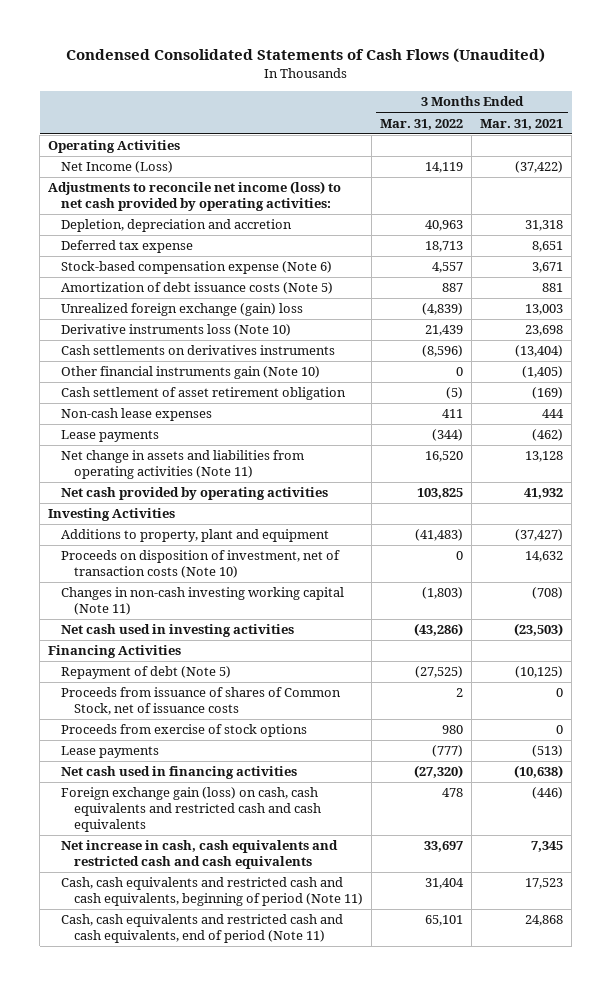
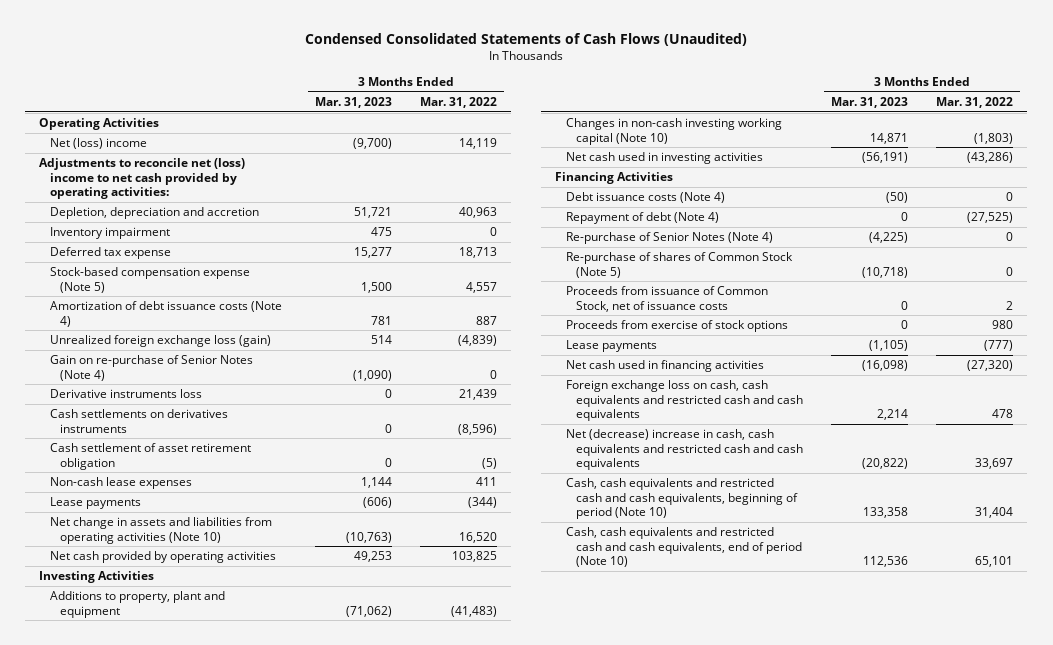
- | 3 Months Ended Mar. 31, 2022 | 3 Months Ended Mar. 31, 2021
+ | 3 Months Ended Mar. 31, 2023 | 3 Months Ended Mar. 31, 2022
- Net Income (Loss) | 14,119 | (37,422)
- Adjustments to reconcile net income (loss) to net cash provided by operating activities:
+ Net (loss) income | (9,700) | 14,119
+ Adjustments to reconcile net (loss) income to net cash provided by operating activities:
+ Inventory impairment | 475 | 0
- Stock-based compensation expense (Note 6) | 4,557 | 3,671
- Amortization of debt issuance costs (Note 5) | 887 | 881
- Unrealized foreign exchange (gain) loss | (4,839) | 13,003
- Derivative instruments loss (Note 10) | 21,439 | 23,698
+ Stock-based compensation expense (Note 5) | 1,500 | 4,557
+ Amortization of debt issuance costs (Note 4) | 781 | 887
+ Unrealized foreign exchange loss (gain) | 514 | (4,839)
+ Gain on re-purchase of Senior Notes (Note 4) | (1,090) | 0
+ Derivative instruments loss | 0 | 21,439
- Other financial instruments gain (Note 10) | 0 | (1,405)
- Net change in assets and liabilities from operating activities (Note 11) | 16,520 | 13,128
+ Net change in assets and liabilities from operating activities (Note 10) | (10,763) | 16,520
- Proceeds on disposition of investment, net of transaction costs (Note 10) | 0 | 14,632
- Changes in non-cash investing working capital (Note 11) | (1,803) | (708)
+ Changes in non-cash investing working capital (Note 10) | 14,871 | (1,803)
- Repayment of debt (Note 5) | (27,525) | (10,125)
- Proceeds from issuance of shares of Common Stock, net of issuance costs | 2 | 0
+ Debt issuance costs (Note 4) | (50) | 0
+ Repayment of debt (Note 4) | 0 | (27,525)
+ Re-purchase of Senior Notes (Note 4) | (4,225) | 0
+ Re-purchase of shares of Common Stock (Note 5) | (10,718) | 0
+ Proceeds from issuance of Common Stock, net of issuance costs | 0 | 2
- Foreign exchange gain (loss) on cash, cash equivalents and restricted cash and cash equivalents | 478 | (446)
- Net increase in cash, cash equivalents and restricted cash and cash equivalents | 33,697 | 7,345
- Cash, cash equivalents and restricted cash and cash equivalents, beginning of period (Note 11) | 31,404 | 17,523
- Cash, cash equivalents and restricted cash and cash equivalents, end of period (Note 11) | 65,101 | 24,868
+ Foreign exchange loss on cash, cash equivalents and restricted cash and cash equivalents | 2,214 | 478
+ Net (decrease) increase in cash, cash equivalents and restricted cash and cash equivalents | (20,822) | 33,697
+ Cash, cash equivalents and restricted cash and cash equivalents, beginning of period (Note 10) | 133,358 | 31,404
+ Cash, cash equivalents and restricted cash and cash equivalents, end of period (Note 10) | 112,536 | 65,101

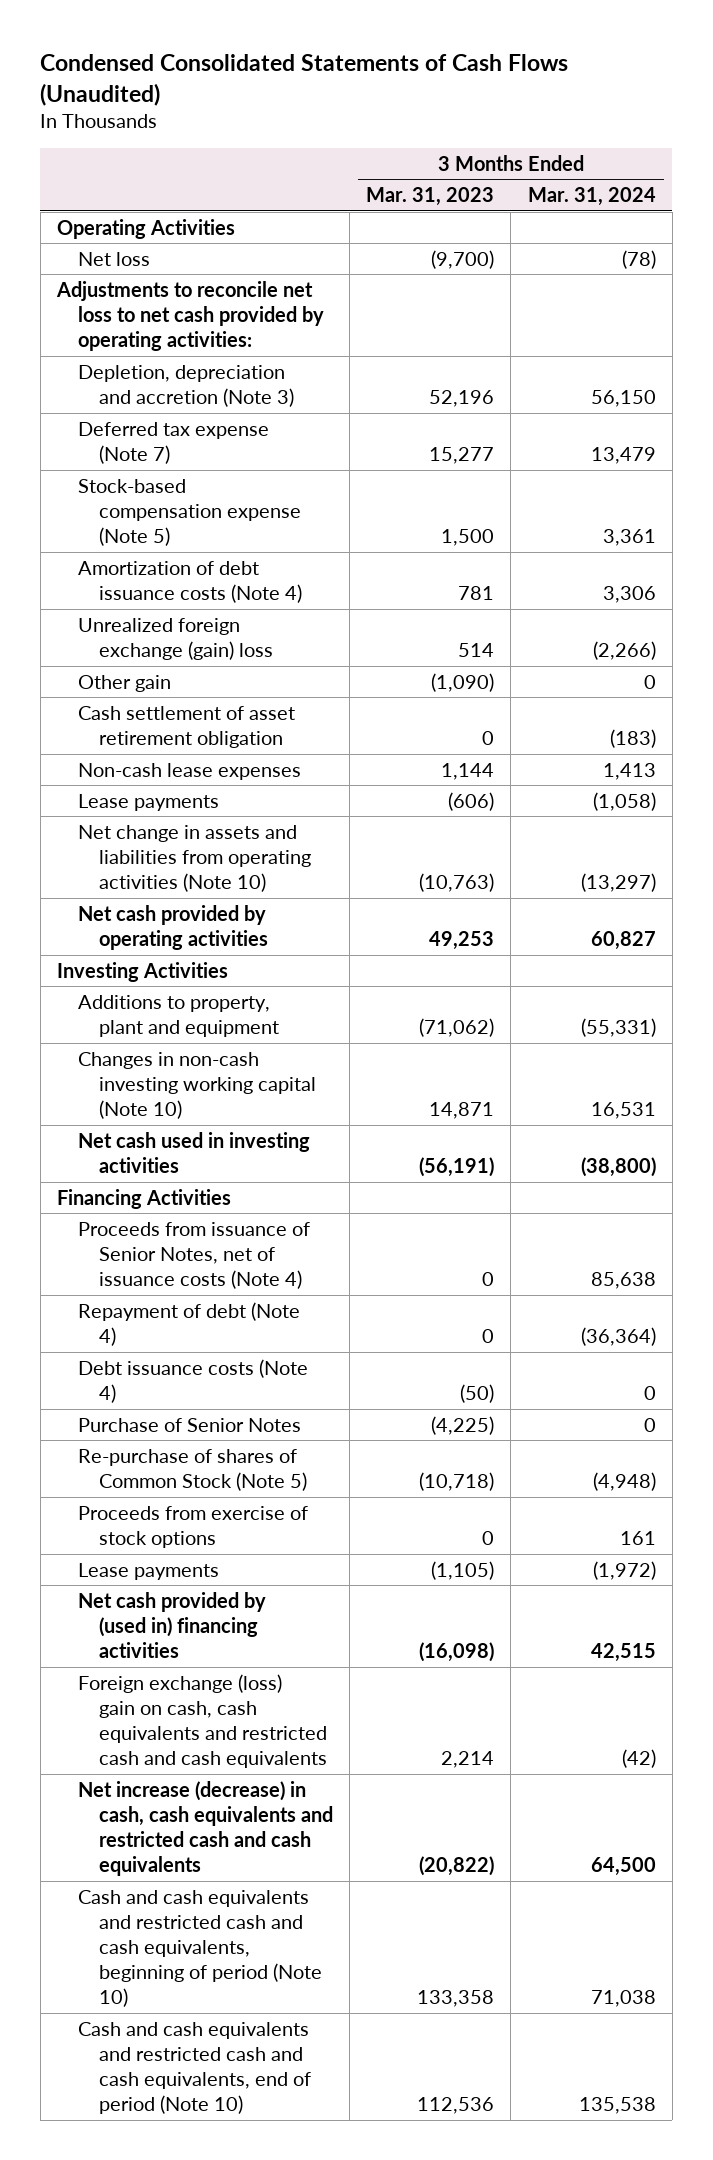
- | 3 Months Ended Mar. 31, 2023 | 3 Months Ended Mar. 31, 2022
+ | 3 Months Ended Mar. 31, 2023 | 3 Months Ended Mar. 31, 2024
- Net (loss) income | (9,700) | 14,119
- Adjustments to reconcile net (loss) income to net cash provided by operating activities:
- Depletion, depreciation and accretion | 51,721 | 40,963
- Inventory impairment | 475 | 0
- Deferred tax expense | 15,277 | 18,713
+ Net loss | (9,700) | (78)
+ Adjustments to reconcile net loss to net cash provided by operating activities:
+ Depletion, depreciation and accretion (Note 3) | 52,196 | 56,150
+ Deferred tax expense (Note 7) | 15,277 | 13,479
- Unrealized foreign exchange loss (gain) | 514 | (4,839)
- Gain on re-purchase of Senior Notes (Note 4) | (1,090) | 0
- Derivative instruments loss | 0 | 21,439
- Cash settlements on derivatives instruments | 0 | (8,596)
+ Unrealized foreign exchange (gain) loss | 514 | (2,266)
+ Other gain | (1,090) | 0
+ Proceeds from issuance of Senior Notes, net of issuance costs (Note 4) | 0 | 85,638
- Re-purchase of Senior Notes (Note 4) | (4,225) | 0
moved down: Debt issuance costs (Note 4) | (50) | 0
+ Purchase of Senior Notes | (4,225) | 0
- Proceeds from issuance of Common Stock, net of issuance costs | 0 | 2
- Net cash used in financing activities | (16,098) | (27,320)
- Foreign exchange loss on cash, cash equivalents and restricted cash and cash equivalents | 2,214 | 478
- Net (decrease) increase in cash, cash equivalents and restricted cash and cash equivalents | (20,822) | 33,697
- Cash, cash equivalents and restricted cash and cash equivalents, beginning of period (Note 10) | 133,358 | 31,404
- Cash, cash equivalents and restricted cash and cash equivalents, end of period (Note 10) | 112,536 | 65,101
+ Net cash provided by (used in) financing activities | (16,098) | 42,515
+ Foreign exchange (loss) gain on cash, cash equivalents and restricted cash and cash equivalents | 2,214 | (42)
+ Net increase (decrease) in cash, cash equivalents and restricted cash and cash equivalents | (20,822) | 64,500
+ Cash and cash equivalents and restricted cash and cash equivalents, beginning of period (Note 10) | 133,358 | 71,038
+ Cash and cash equivalents and restricted cash and cash equivalents, end of period (Note 10) | 112,536 | 135,538

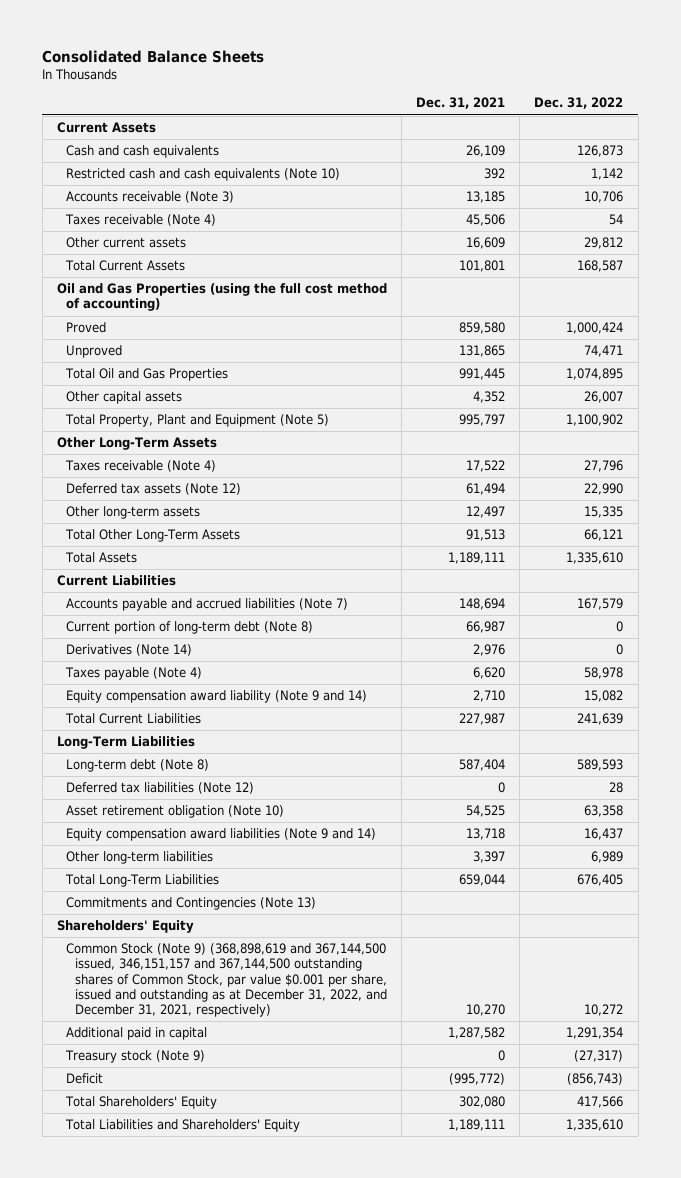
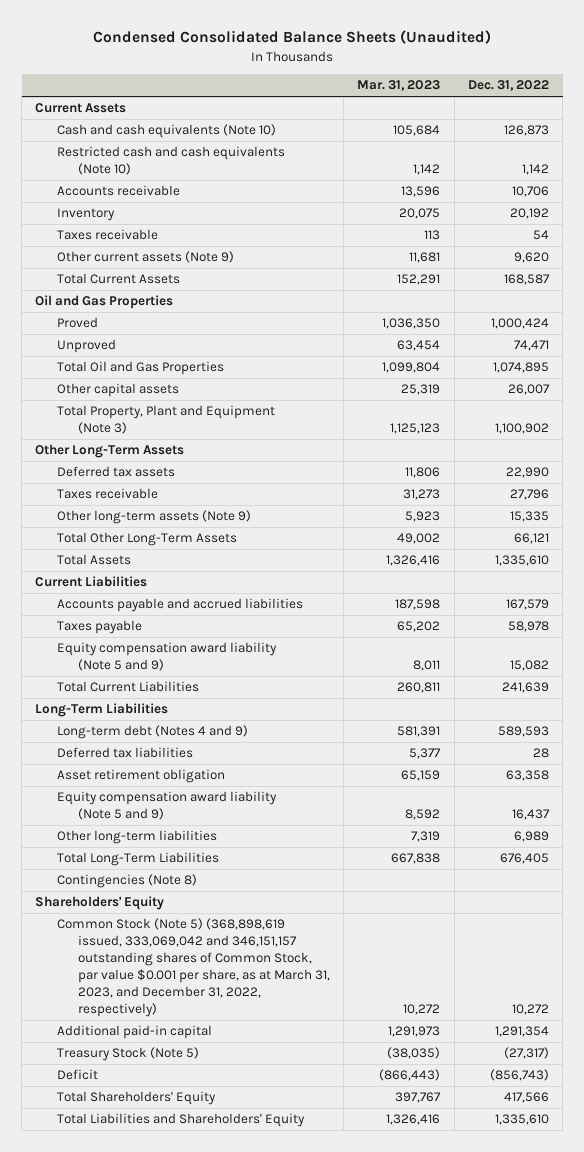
- Consolidated Balance Sheets
+ Condensed Consolidated Balance Sheets (Unaudited)
- | Dec. 31, 2021 | Dec. 31, 2022
+ | Mar. 31, 2023 | Dec. 31, 2022
- Cash and cash equivalents | 26,109 | 126,873
+ Cash and cash equivalents (Note 10) | 105,684 | 126,873
- Accounts receivable (Note 3) | 13,185 | 10,706
- Taxes receivable (Note 4) | 45,506 | 54
- Other current assets | 16,609 | 29,812
+ Accounts receivable | 13,596 | 10,706
+ Inventory | 20,075 | 20,192
+ Taxes receivable | 113 | 54
+ Other current assets (Note 9) | 11,681 | 9,620
- Oil and Gas Properties (using the full cost method of accounting)
+ Oil and Gas Properties
- Total Property, Plant and Equipment (Note 5) | 995,797 | 1,100,902
+ Total Property, Plant and Equipment (Note 3) | 1,125,123 | 1,100,902
- Taxes receivable (Note 4) | 17,522 | 27,796
- Deferred tax assets (Note 12) | 61,494 | 22,990
- Other long-term assets | 12,497 | 15,335
+ Deferred tax assets | 11,806 | 22,990
+ Taxes receivable | 31,273 | 27,796
+ Other long-term assets (Note 9) | 5,923 | 15,335
- Accounts payable and accrued liabilities (Note 7) | 148,694 | 167,579
- Current portion of long-term debt (Note 8) | 66,987 | 0
- Derivatives (Note 14) | 2,976 | 0
- Taxes payable (Note 4) | 6,620 | 58,978
- Equity compensation award liability (Note 9 and 14) | 2,710 | 15,082
+ Accounts payable and accrued liabilities | 187,598 | 167,579
+ Taxes payable | 65,202 | 58,978
+ Equity compensation award liability (Note 5 and 9) | 8,011 | 15,082
- Long-term debt (Note 8) | 587,404 | 589,593
- Deferred tax liabilities (Note 12) | 0 | 28
- Asset retirement obligation (Note 10) | 54,525 | 63,358
- Equity compensation award liabilities (Note 9 and 14) | 13,718 | 16,437
+ Long-term debt (Notes 4 and 9) | 581,391 | 589,593
+ Deferred tax liabilities | 5,377 | 28
+ Asset retirement obligation | 65,159 | 63,358
+ Equity compensation award liability (Note 5 and 9) | 8,592 | 16,437
- Commitments and Contingencies (Note 13)
+ Contingencies (Note 8)
- Common Stock (Note 9) (368,898,619 and 367,144,500 issued, 346,151,157 and 367,144,500 outstanding shares of Common Stock, par value $0.001 per share, issued and outstanding as at December 31, 2022, and December 31, 2021, respectively) | 10,270 | 10,272
- Additional paid in capital | 1,287,582 | 1,291,354
- Treasury stock (Note 9) | 0 | (27,317)
+ Common Stock (Note 5) (368,898,619 issued, 333,069,042 and 346,151,157 outstanding shares of Common Stock, par value $0.001 per share, as at March 31, 2023, and December 31, 2022, respectively) | 10,272 | 10,272
+ Additional paid-in capital | 1,291,973 | 1,291,354
+ Treasury Stock (Note 5) | (38,035) | (27,317)

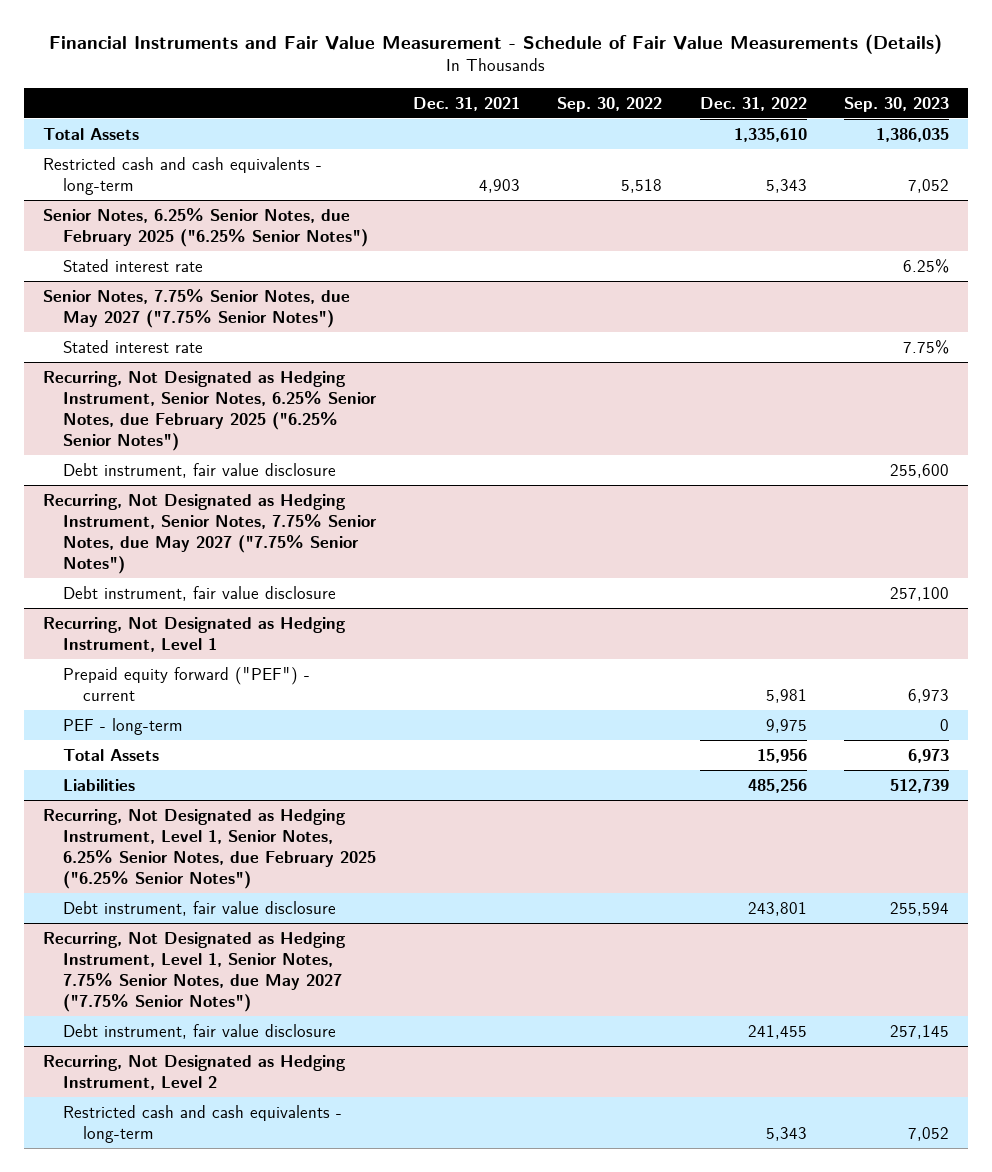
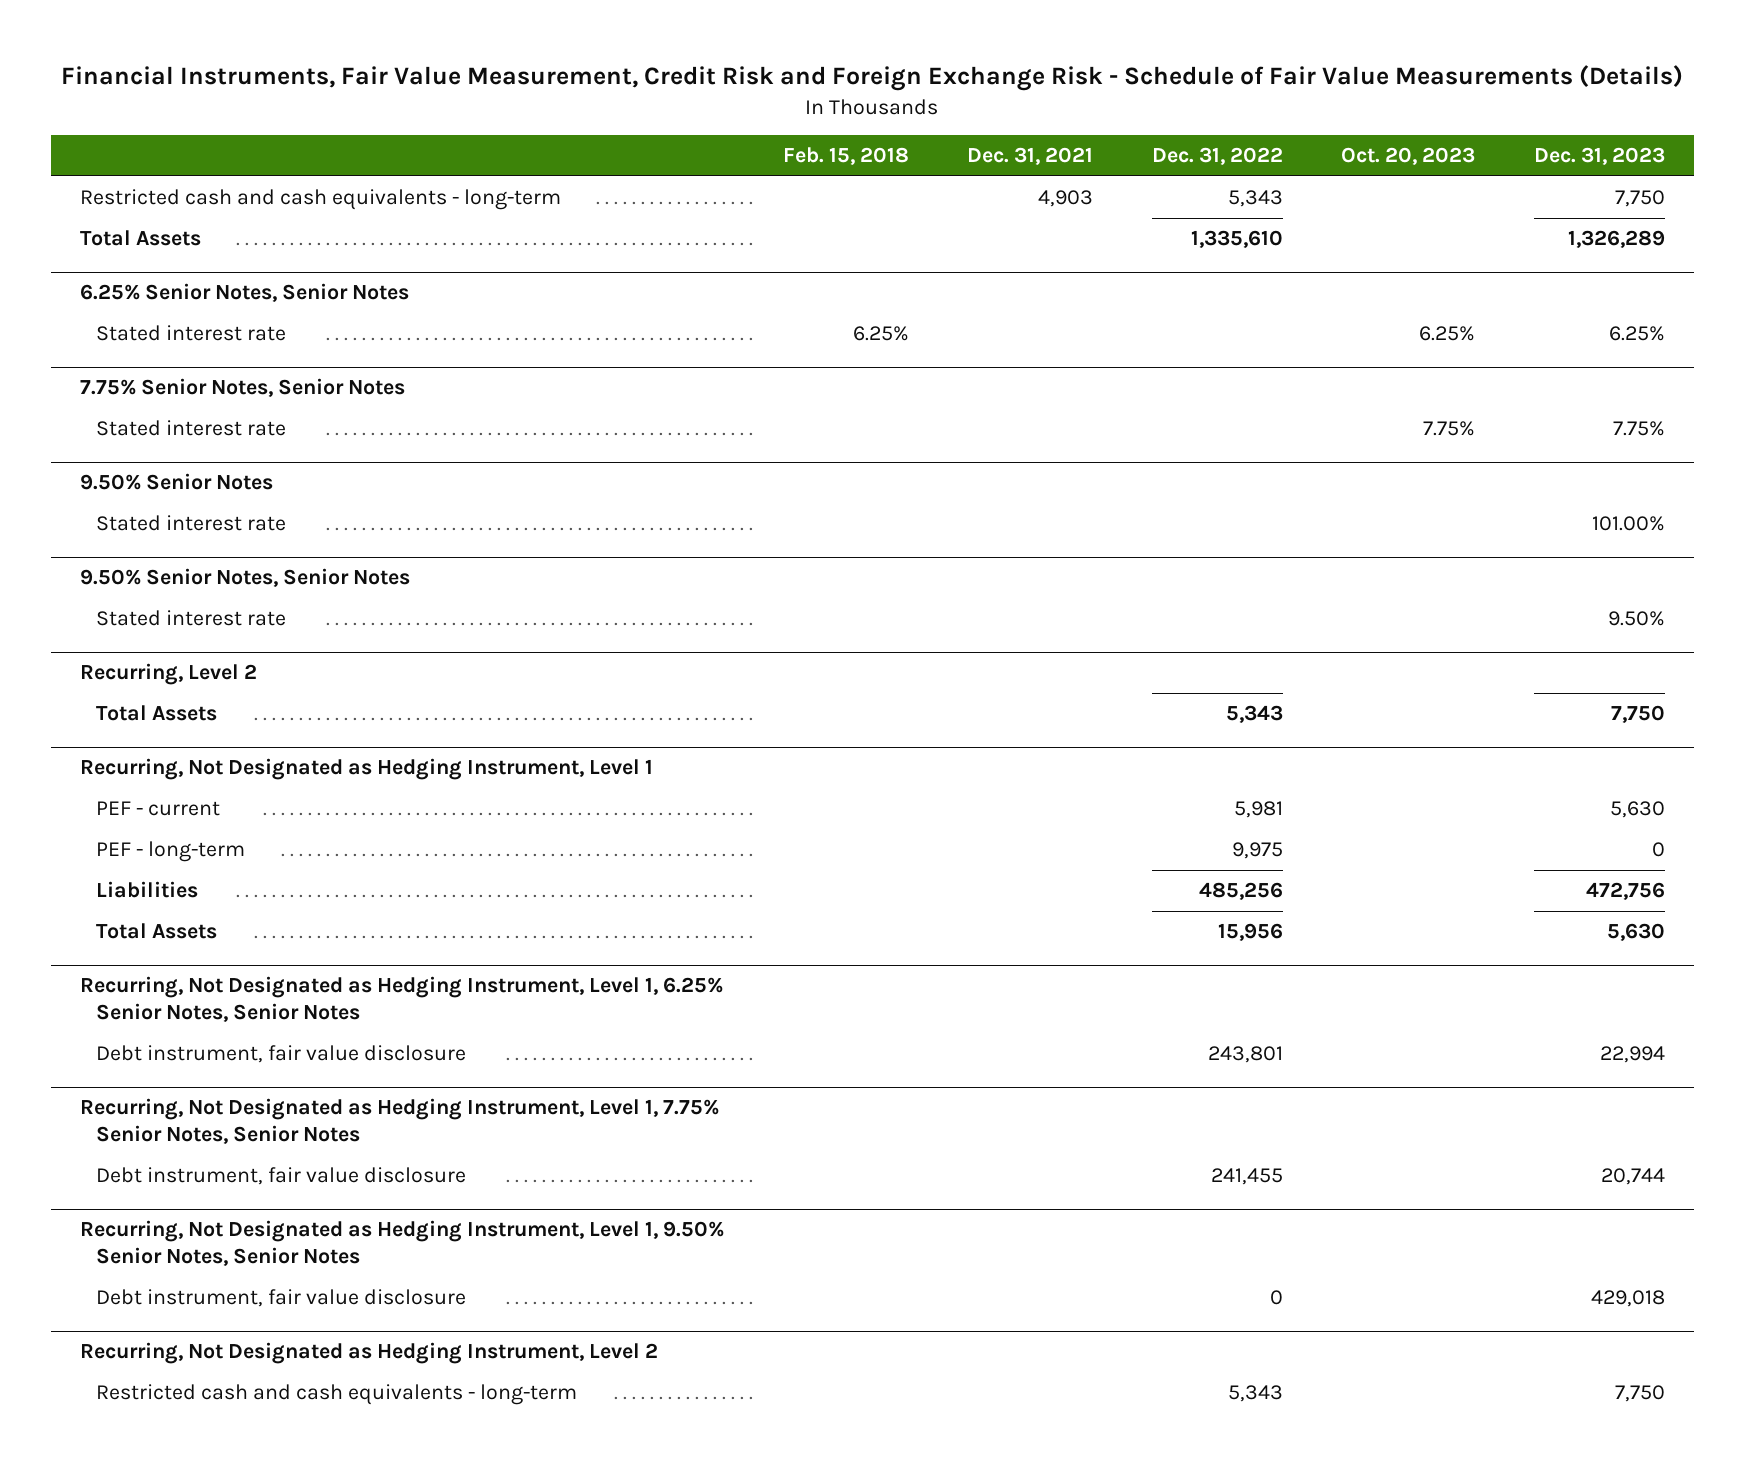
- Financial Instruments and Fair Value Measurement - Schedule of Fair Value Measurements (Details)
+ Financial Instruments, Fair Value Measurement, Credit Risk and Foreign Exchange Risk - Schedule of Fair Value Measurements (Details)
- | Dec. 31, 2021 | Sep. 30, 2022 | Dec. 31, 2022 | Sep. 30, 2023
+ | Feb. 15, 2018 | Dec. 31, 2021 | Dec. 31, 2022 | Oct. 20, 2023 | Dec. 31, 2023
- Senior Notes, 6.25% Senior Notes, due February 2025 ("6.25% Senior Notes")
moved down: Total Assets | | | 1,335,610 | | 1,326,289
+ 6.25% Senior Notes, Senior Notes
- Senior Notes, 7.75% Senior Notes, due May 2027 ("7.75% Senior Notes")
+ 7.75% Senior Notes, Senior Notes
- Recurring, Not Designated as Hedging Instrument, Senior Notes, 6.25% Senior Notes, due February 2025 ("6.25% Senior Notes")
- Debt instrument, fair value disclosure | | | | 255,600
- Recurring, Not Designated as Hedging Instrument, Senior Notes, 7.75% Senior Notes, due May 2027 ("7.75% Senior Notes")
- Debt instrument, fair value disclosure | | | | 257,100
+ 9.50% Senior Notes
+ Stated interest rate | | | | | 101.00%
+ 9.50% Senior Notes, Senior Notes
+ Stated interest rate | | | | | 9.50%
+ Recurring, Level 2
+ Total Assets | | | 5,343 | | 7,750
@ Recurring, Not Designated as Hedging Instrument, Level 1
- Prepaid equity forward ("PEF") - current | | | 5,981 | 6,973
+ PEF - current | | | 5,981 | | 5,630
- Recurring, Not Designated as Hedging Instrument, Level 1, Senior Notes, 6.25% Senior Notes, due February 2025 ("6.25% Senior Notes")
@ Recurring, Not Designated as Hedging Instrument, Level 1
moved down: Total Assets | | | 15,956 | | 5,630
+ Recurring, Not Designated as Hedging Instrument, Level 1, 6.25% Senior Notes, Senior Notes
- Recurring, Not Designated as Hedging Instrument, Level 1, Senior Notes, 7.75% Senior Notes, due May 2027 ("7.75% Senior Notes")
+ Recurring, Not Designated as Hedging Instrument, Level 1, 7.75% Senior Notes, Senior Notes
+ Recurring, Not Designated as Hedging Instrument, Level 1, 9.50% Senior Notes, Senior Notes
+ Debt instrument, fair value disclosure | | | 0 | | 429,018

